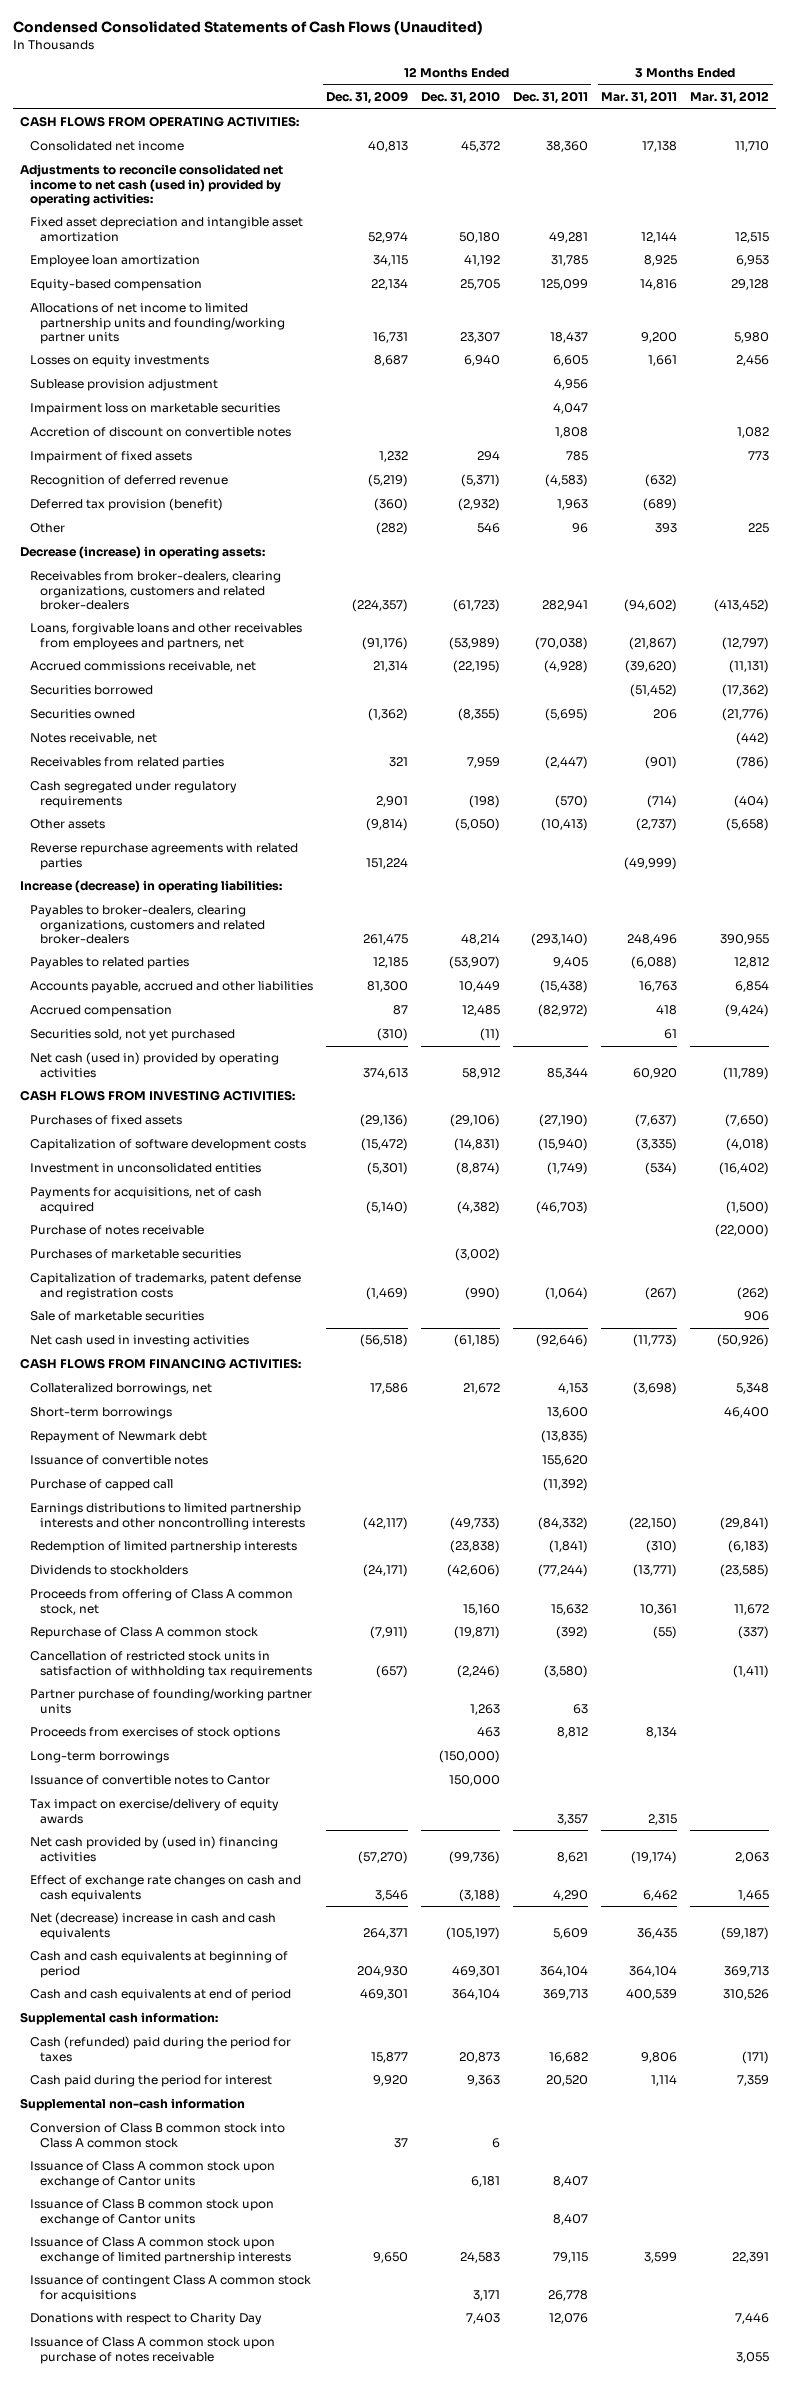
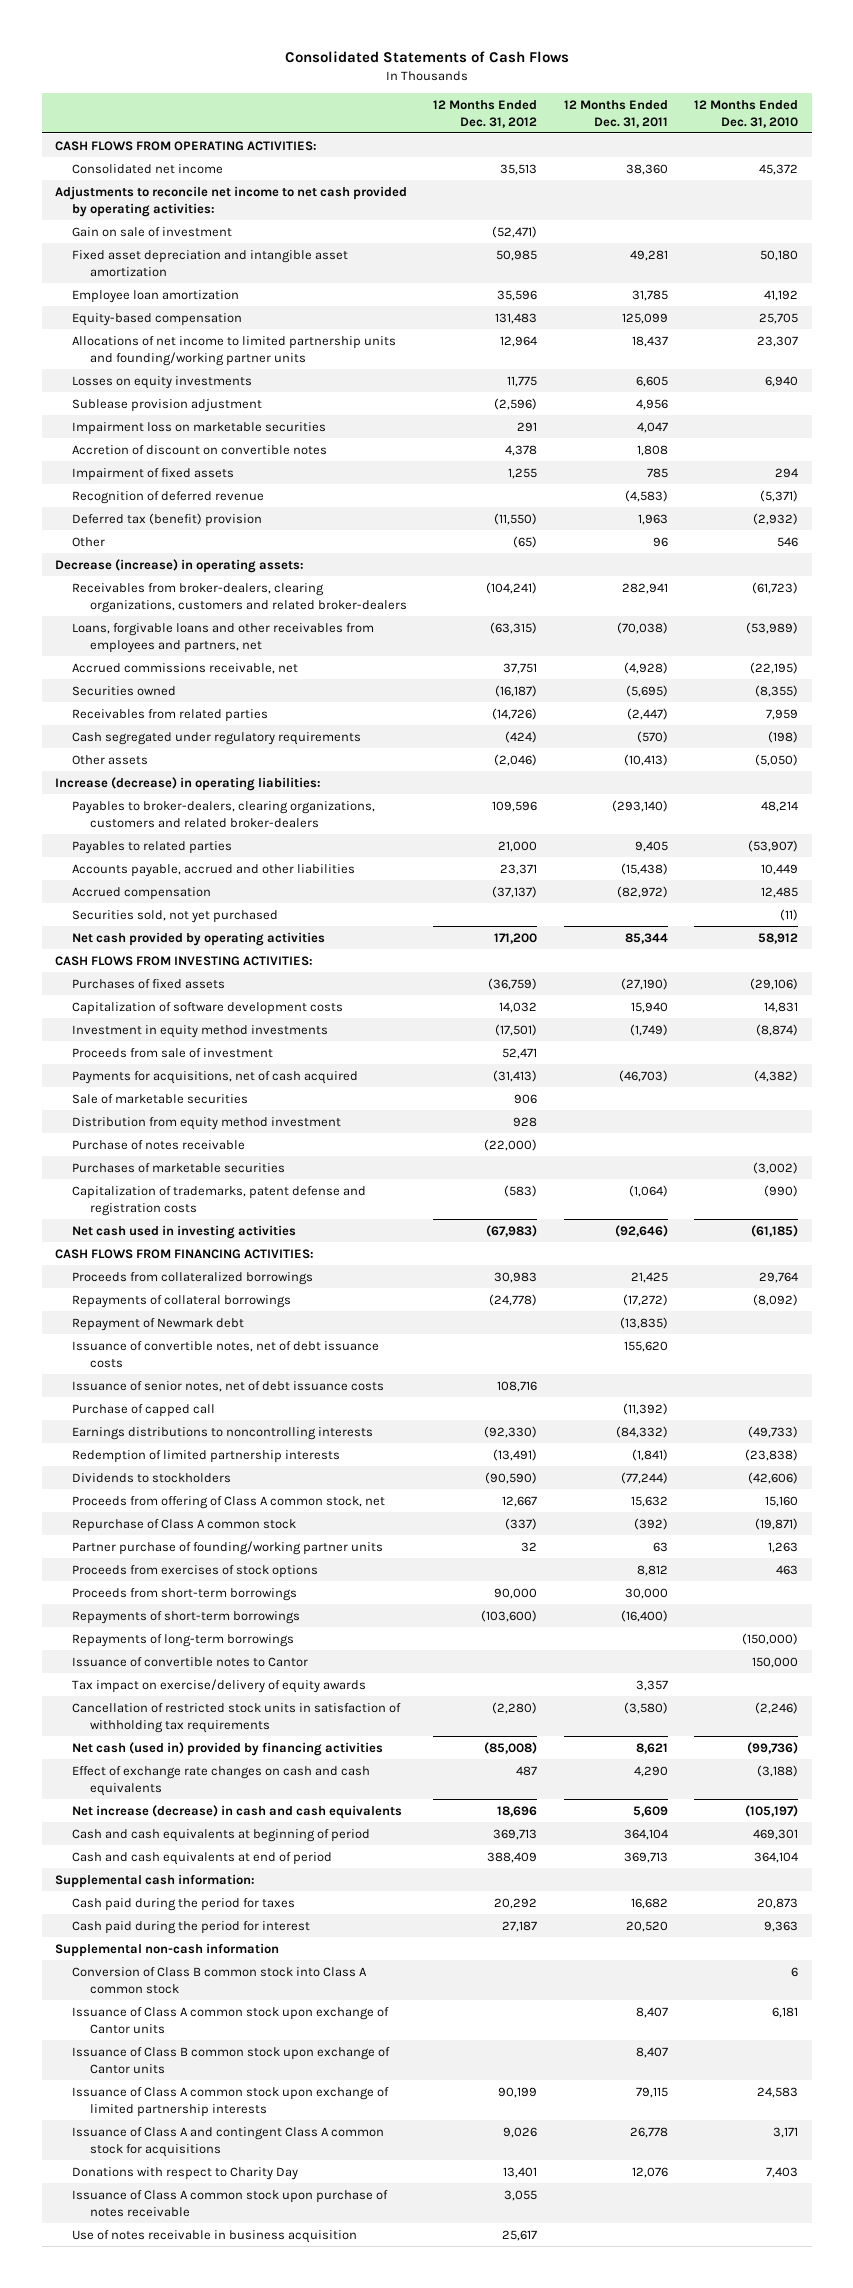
- Condensed Consolidated Statements of Cash Flows (Unaudited)
+ Consolidated Statements of Cash Flows
- | 12 Months Ended Dec. 31, 2009 | 12 Months Ended Dec. 31, 2010 | 12 Months Ended Dec. 31, 2011 | 3 Months Ended Mar. 31, 2011 | 3 Months Ended Mar. 31, 2012
+ | 12 Months Ended Dec. 31, 2012 | 12 Months Ended Dec. 31, 2011 | 12 Months Ended Dec. 31, 2010
- Adjustments to reconcile consolidated net income to net cash (used in) provided by operating activities:
+ Adjustments to reconcile net income to net cash provided by operating activities:
+ Gain on sale of investment | (52,471) | |
- Deferred tax provision (benefit) | (360) | (2,932) | 1,963 | (689) |
+ Deferred tax (benefit) provision | (11,550) | 1,963 | (2,932)
- Securities borrowed | | | | (51,452) | (17,362)
- Notes receivable, net | | | | | (442)
- Reverse repurchase agreements with related parties | 151,224 | | | (49,999) |
- Net cash (used in) provided by operating activities | 374,613 | 58,912 | 85,344 | 60,920 | (11,789)
+ Net cash provided by operating activities | 171,200 | 85,344 | 58,912
- Capitalization of software development costs | (15,472) | (14,831) | (15,940) | (3,335) | (4,018)
- Investment in unconsolidated entities | (5,301) | (8,874) | (1,749) | (534) | (16,402)
+ Capitalization of software development costs | 14,032 | 15,940 | 14,831
+ Investment in equity method investments | (17,501) | (1,749) | (8,874)
+ Proceeds from sale of investment | 52,471 | |
moved up: Sale of marketable securities | 906 | |
+ Distribution from equity method investment | 928 | |
- Collateralized borrowings, net | 17,586 | 21,672 | 4,153 | (3,698) | 5,348
- Short-term borrowings | | | 13,600 | | 46,400
+ Proceeds from collateralized borrowings | 30,983 | 21,425 | 29,764
+ Repayments of collateral borrowings | (24,778) | (17,272) | (8,092)
- Issuance of convertible notes | | | 155,620 | |
+ Issuance of convertible notes, net of debt issuance costs | | 155,620 |
+ Issuance of senior notes, net of debt issuance costs | 108,716 | |
- Earnings distributions to limited partnership interests and other noncontrolling interests | (42,117) | (49,733) | (84,332) | (22,150) | (29,841)
+ Earnings distributions to noncontrolling interests | (92,330) | (84,332) | (49,733)
- Long-term borrowings | | (150,000) | | |
+ Proceeds from short-term borrowings | 90,000 | 30,000 |
+ Repayments of short-term borrowings | (103,600) | (16,400) |
+ Repayments of long-term borrowings | | | (150,000)
- Net cash provided by (used in) financing activities | (57,270) | (99,736) | 8,621 | (19,174) | 2,063
moved down: Cancellation of restricted stock units in satisfaction of withholding tax requirements | (2,280) | (3,580) | (2,246)
+ Net cash (used in) provided by financing activities | (85,008) | 8,621 | (99,736)
- Net (decrease) increase in cash and cash equivalents | 264,371 | (105,197) | 5,609 | 36,435 | (59,187)
+ Net increase (decrease) in cash and cash equivalents | 18,696 | 5,609 | (105,197)
- Cash (refunded) paid during the period for taxes | 15,877 | 20,873 | 16,682 | 9,806 | (171)
+ Cash paid during the period for taxes | 20,292 | 16,682 | 20,873
- Issuance of contingent Class A common stock for acquisitions | | 3,171 | 26,778 | |
+ Issuance of Class A and contingent Class A common stock for acquisitions | 9,026 | 26,778 | 3,171
+ Use of notes receivable in business acquisition | 25,617 | |

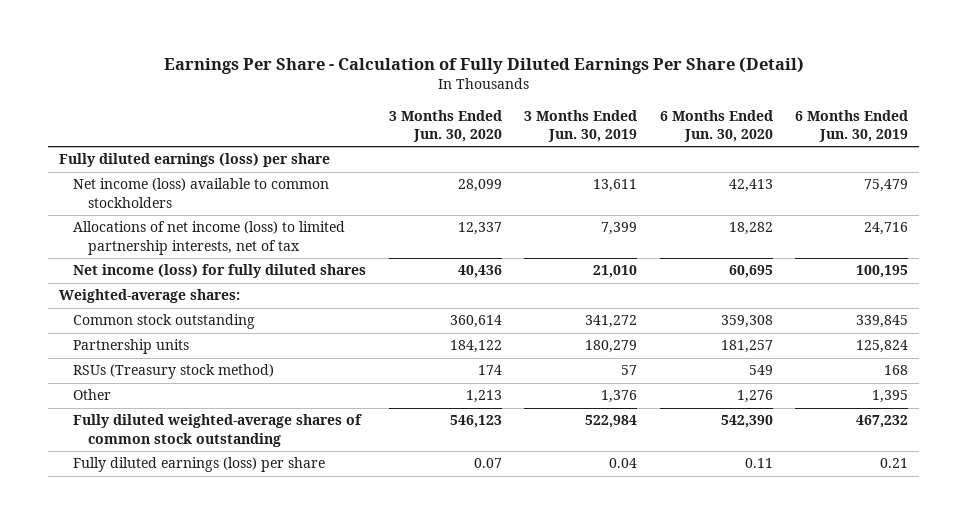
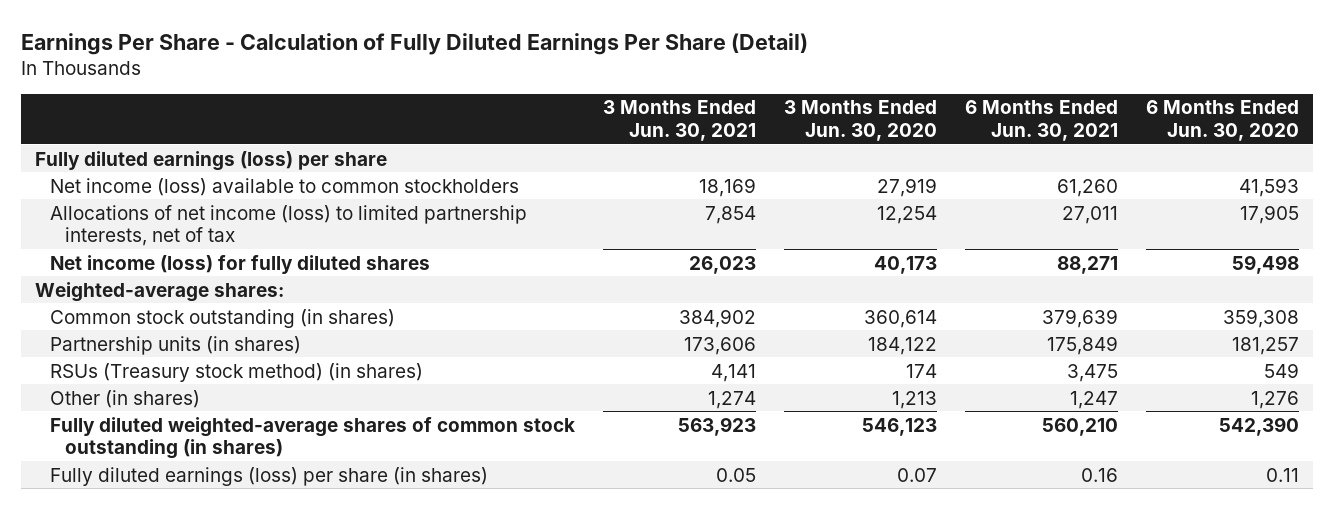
- | 3 Months Ended Jun. 30, 2020 | 3 Months Ended Jun. 30, 2019 | 6 Months Ended Jun. 30, 2020 | 6 Months Ended Jun. 30, 2019
+ | 3 Months Ended Jun. 30, 2021 | 3 Months Ended Jun. 30, 2020 | 6 Months Ended Jun. 30, 2021 | 6 Months Ended Jun. 30, 2020
- Net income (loss) available to common stockholders | 28,099 | 13,611 | 42,413 | 75,479
- Allocations of net income (loss) to limited partnership interests, net of tax | 12,337 | 7,399 | 18,282 | 24,716
- Net income (loss) for fully diluted shares | 40,436 | 21,010 | 60,695 | 100,195
+ Net income (loss) available to common stockholders | 18,169 | 27,919 | 61,260 | 41,593
+ Allocations of net income (loss) to limited partnership interests, net of tax | 7,854 | 12,254 | 27,011 | 17,905
+ Net income (loss) for fully diluted shares | 26,023 | 40,173 | 88,271 | 59,498
- Common stock outstanding | 360,614 | 341,272 | 359,308 | 339,845
- Partnership units | 184,122 | 180,279 | 181,257 | 125,824
- RSUs (Treasury stock method) | 174 | 57 | 549 | 168
- Other | 1,213 | 1,376 | 1,276 | 1,395
- Fully diluted weighted-average shares of common stock outstanding | 546,123 | 522,984 | 542,390 | 467,232
- Fully diluted earnings (loss) per share | 0.07 | 0.04 | 0.11 | 0.21
+ Common stock outstanding (in shares) | 384,902 | 360,614 | 379,639 | 359,308
+ Partnership units (in shares) | 173,606 | 184,122 | 175,849 | 181,257
+ RSUs (Treasury stock method) (in shares) | 4,141 | 174 | 3,475 | 549
+ Other (in shares) | 1,274 | 1,213 | 1,247 | 1,276
+ Fully diluted weighted-average shares of common stock outstanding (in shares) | 563,923 | 546,123 | 560,210 | 542,390
+ Fully diluted earnings (loss) per share (in shares) | 0.05 | 0.07 | 0.16 | 0.11

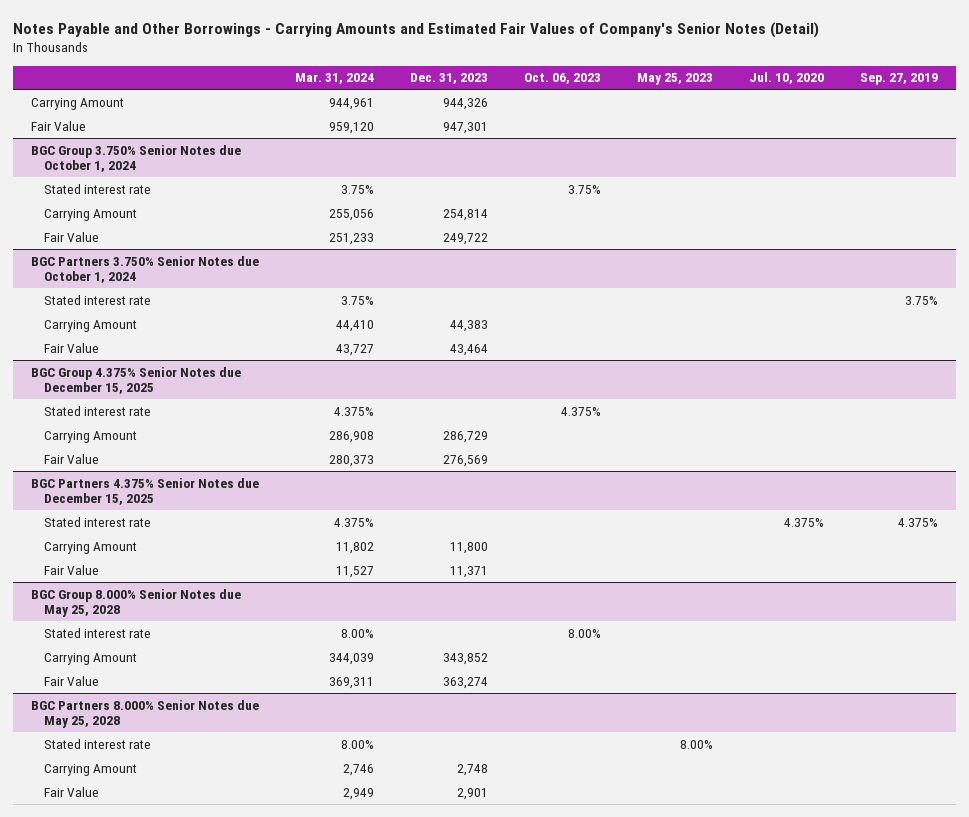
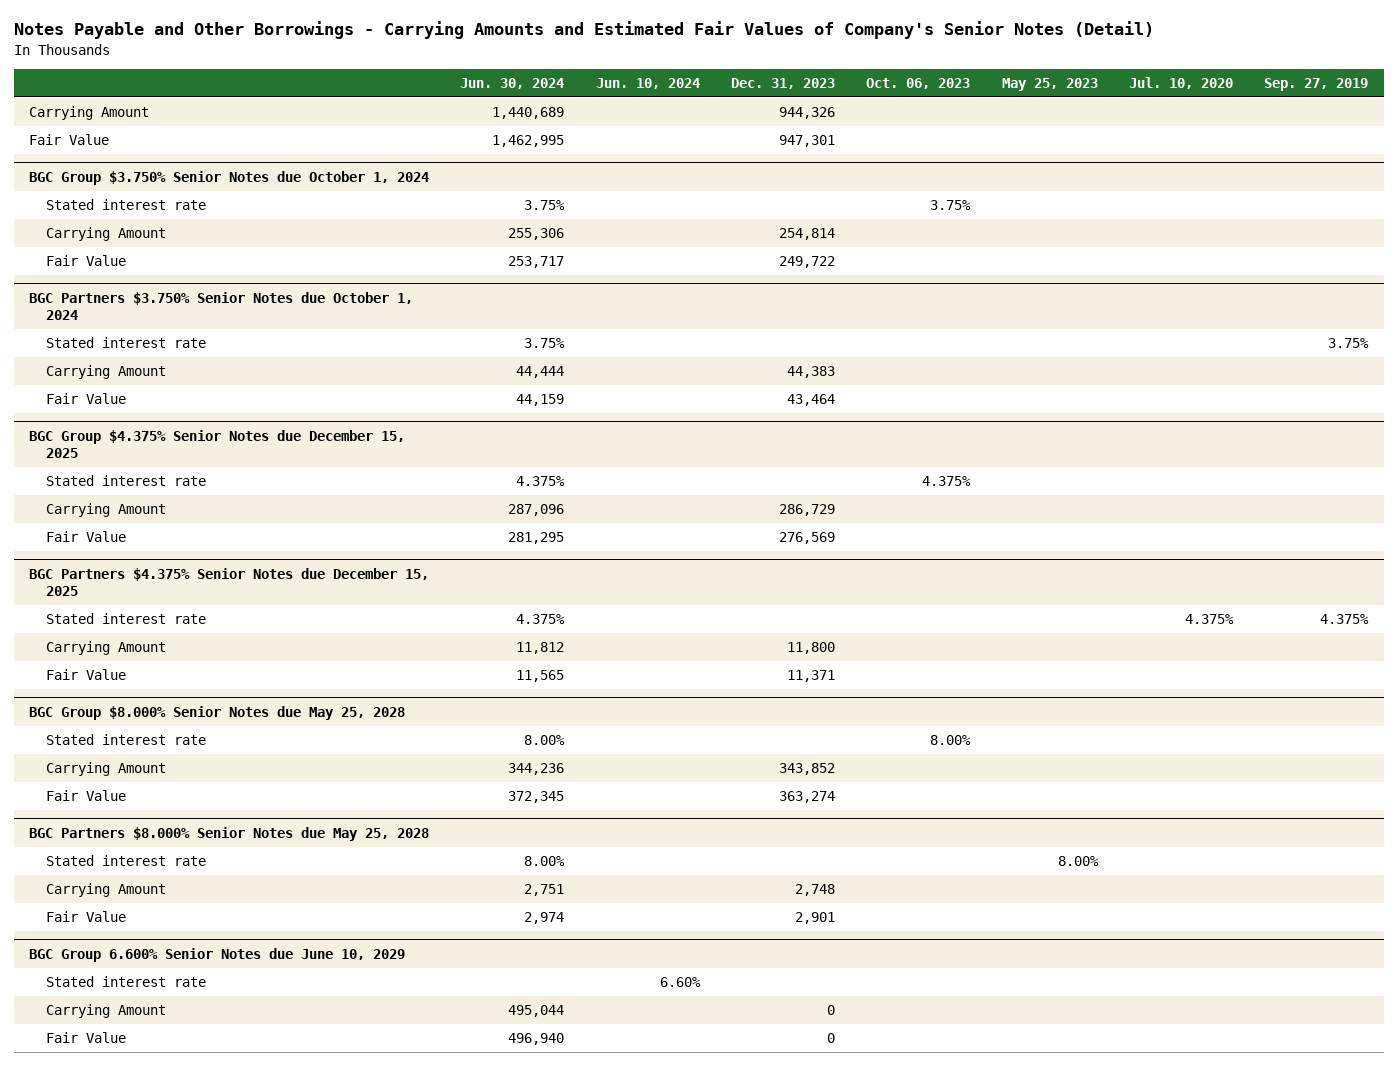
- | Mar. 31, 2024 | Dec. 31, 2023 | Oct. 06, 2023 | May 25, 2023 | Jul. 10, 2020 | Sep. 27, 2019
+ | Jun. 30, 2024 | Jun. 10, 2024 | Dec. 31, 2023 | Oct. 06, 2023 | May 25, 2023 | Jul. 10, 2020 | Sep. 27, 2019
- BGC Group 3.750% Senior Notes due October 1, 2024
+ BGC Group $3.750% Senior Notes due October 1, 2024
- BGC Partners 3.750% Senior Notes due October 1, 2024
+ BGC Partners $3.750% Senior Notes due October 1, 2024
- BGC Group 4.375% Senior Notes due December 15, 2025
+ BGC Group $4.375% Senior Notes due December 15, 2025
- BGC Partners 4.375% Senior Notes due December 15, 2025
+ BGC Partners $4.375% Senior Notes due December 15, 2025
- BGC Group 8.000% Senior Notes due May 25, 2028
+ BGC Group $8.000% Senior Notes due May 25, 2028
- BGC Partners 8.000% Senior Notes due May 25, 2028
+ BGC Partners $8.000% Senior Notes due May 25, 2028
+ BGC Group 6.600% Senior Notes due June 10, 2029
+ Stated interest rate | | 6.60% | | | | |
+ Carrying Amount | 495,044 | | 0 | | | |
+ Fair Value | 496,940 | | 0 | | | |

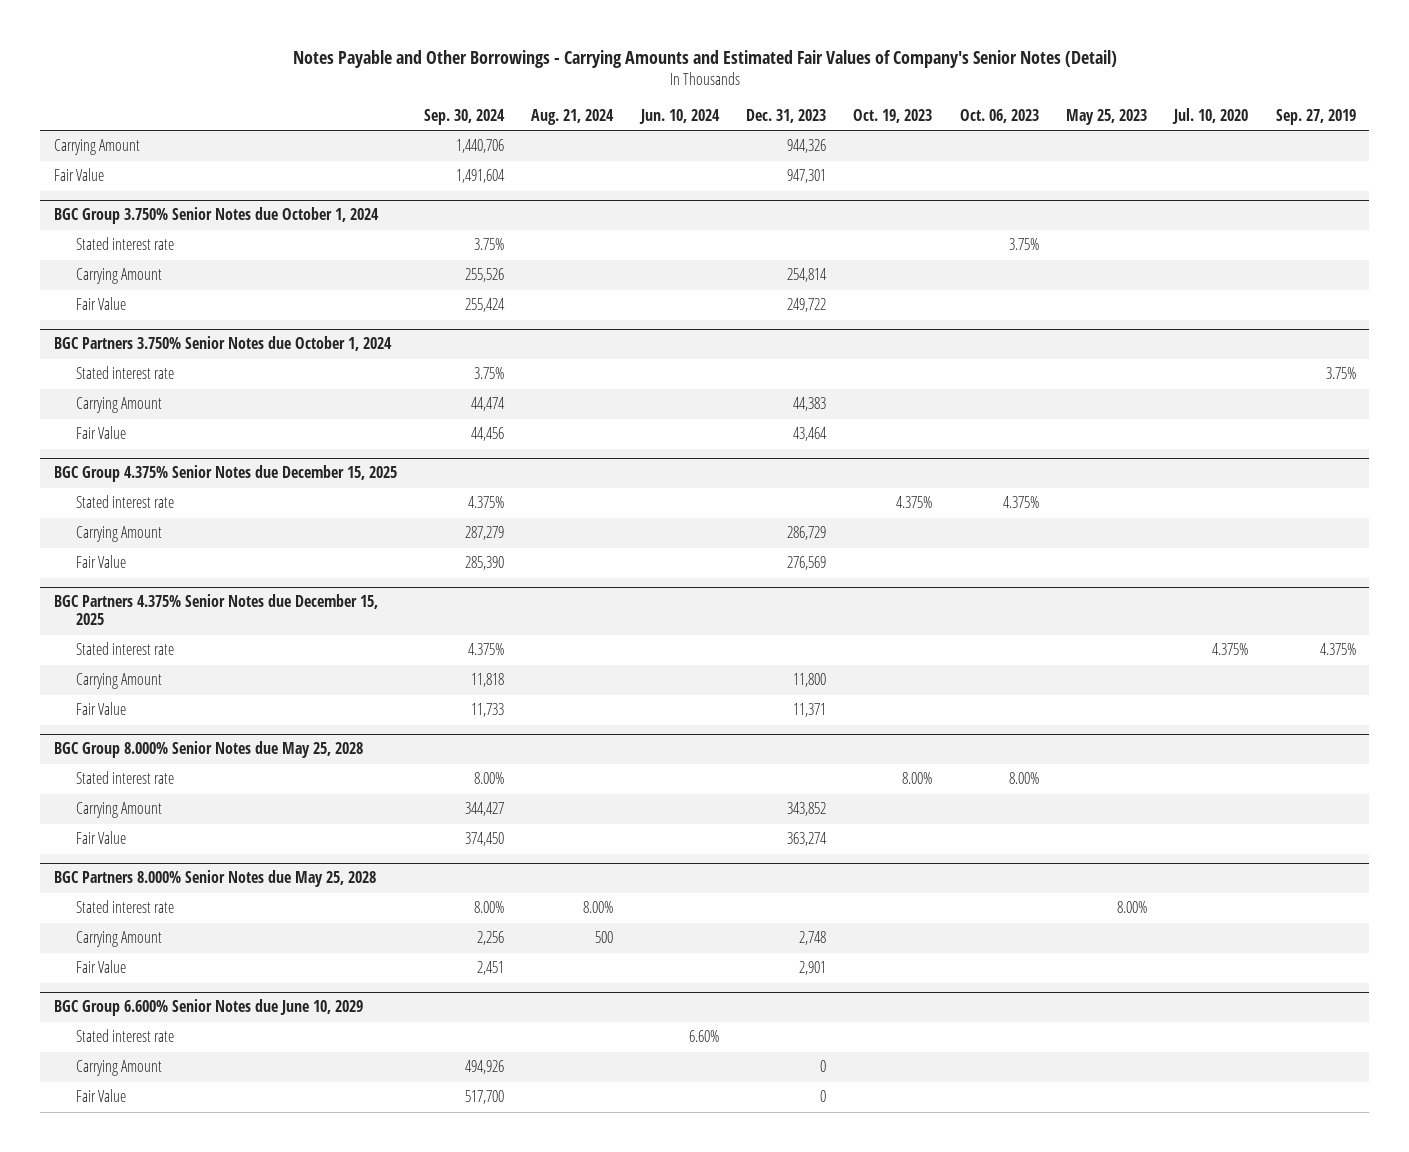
- | Jun. 30, 2024 | Jun. 10, 2024 | Dec. 31, 2023 | Oct. 06, 2023 | May 25, 2023 | Jul. 10, 2020 | Sep. 27, 2019
+ | Sep. 30, 2024 | Aug. 21, 2024 | Jun. 10, 2024 | Dec. 31, 2023 | Oct. 19, 2023 | Oct. 06, 2023 | May 25, 2023 | Jul. 10, 2020 | Sep. 27, 2019
- BGC Group $3.750% Senior Notes due October 1, 2024
+ BGC Group 3.750% Senior Notes due October 1, 2024
- BGC Partners $3.750% Senior Notes due October 1, 2024
+ BGC Partners 3.750% Senior Notes due October 1, 2024
- BGC Group $4.375% Senior Notes due December 15, 2025
+ BGC Group 4.375% Senior Notes due December 15, 2025
- BGC Partners $4.375% Senior Notes due December 15, 2025
+ BGC Partners 4.375% Senior Notes due December 15, 2025
- BGC Group $8.000% Senior Notes due May 25, 2028
+ BGC Group 8.000% Senior Notes due May 25, 2028
- BGC Partners $8.000% Senior Notes due May 25, 2028
+ BGC Partners 8.000% Senior Notes due May 25, 2028

